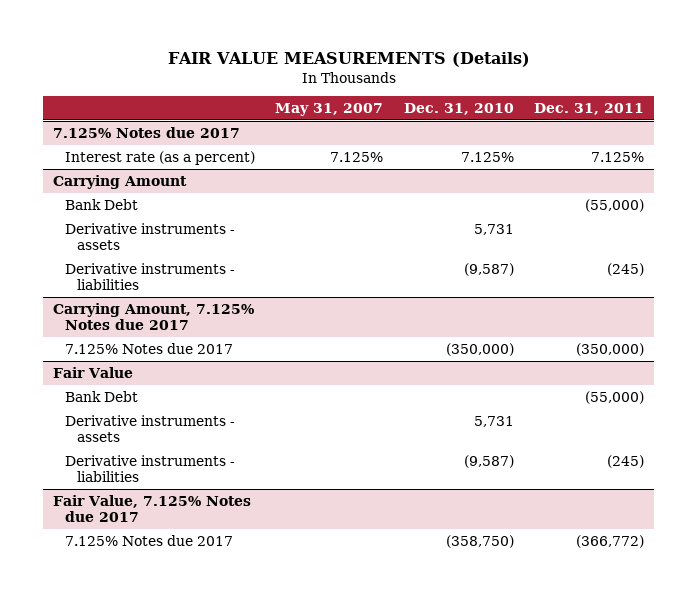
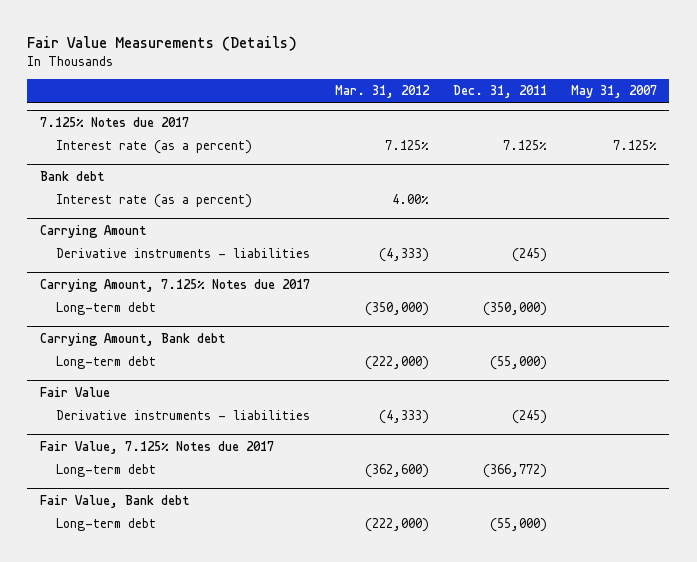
- FAIR VALUE MEASUREMENTS (Details)
+ Fair Value Measurements (Details)
- | May 31, 2007 | Dec. 31, 2010 | Dec. 31, 2011
+ | Mar. 31, 2012 | Dec. 31, 2011 | May 31, 2007
+ Bank debt
+ Interest rate (as a percent) | 4.00% | |
@ Carrying Amount
- Bank Debt | | | (55,000)
- Derivative instruments - assets | | 5,731 |
@ Carrying Amount, 7.125% Notes due 2017
- 7.125% Notes due 2017 | | (350,000) | (350,000)
+ Long-term debt | (350,000) | (350,000) |
+ Carrying Amount, Bank debt
+ Long-term debt | (222,000) | (55,000) |
@ Fair Value
- Bank Debt | | | (55,000)
- Derivative instruments - assets | | 5,731 |
@ Fair Value, 7.125% Notes due 2017
- 7.125% Notes due 2017 | | (358,750) | (366,772)
+ Long-term debt | (362,600) | (366,772) |
+ Fair Value, Bank debt
+ Long-term debt | (222,000) | (55,000) |

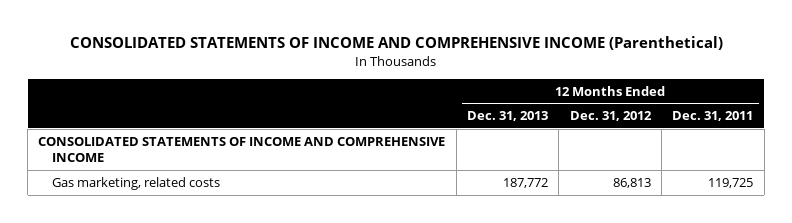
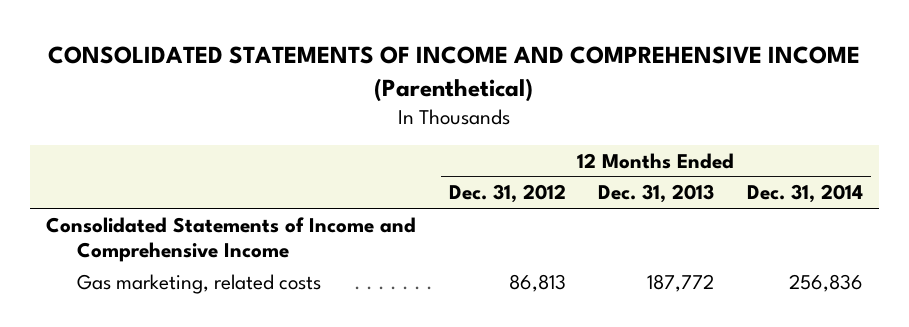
- | 12 Months Ended Dec. 31, 2013 | 12 Months Ended Dec. 31, 2012 | 12 Months Ended Dec. 31, 2011
+ | 12 Months Ended Dec. 31, 2012 | 12 Months Ended Dec. 31, 2013 | 12 Months Ended Dec. 31, 2014
- CONSOLIDATED STATEMENTS OF INCOME AND COMPREHENSIVE INCOME
+ Consolidated Statements of Income and Comprehensive Income

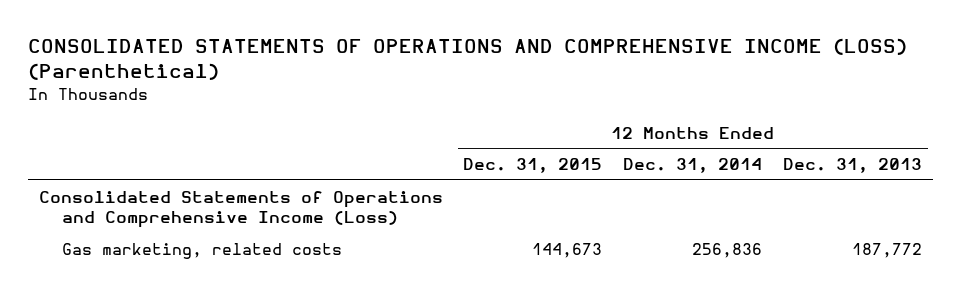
- CONSOLIDATED STATEMENTS OF INCOME AND COMPREHENSIVE INCOME (Parenthetical)
+ CONSOLIDATED STATEMENTS OF OPERATIONS AND COMPREHENSIVE INCOME (LOSS) (Parenthetical)
- | 12 Months Ended Dec. 31, 2012 | 12 Months Ended Dec. 31, 2013 | 12 Months Ended Dec. 31, 2014
+ | 12 Months Ended Dec. 31, 2015 | 12 Months Ended Dec. 31, 2014 | 12 Months Ended Dec. 31, 2013
- Consolidated Statements of Income and Comprehensive Income
+ Consolidated Statements of Operations and Comprehensive Income (Loss)

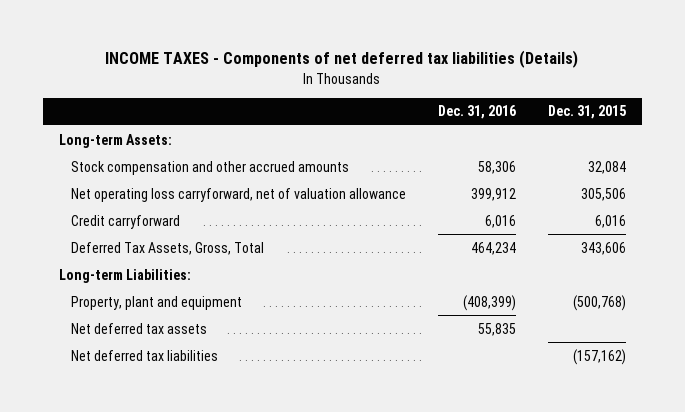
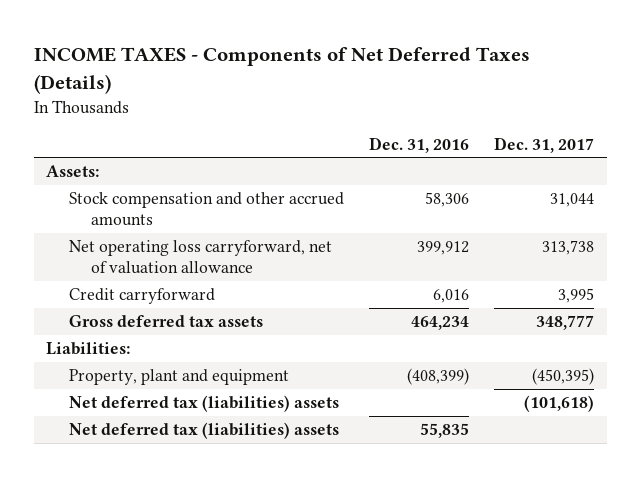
- INCOME TAXES - Components of net deferred tax liabilities (Details)
+ INCOME TAXES - Components of Net Deferred Taxes (Details)
- | Dec. 31, 2016 | Dec. 31, 2015
+ | Dec. 31, 2016 | Dec. 31, 2017
- Long-term Assets:
+ Assets:
- Deferred Tax Assets, Gross, Total | 464,234 | 343,606
- Long-term Liabilities:
+ Gross deferred tax assets | 464,234 | 348,777
+ Liabilities:
- Net deferred tax assets | 55,835 |
- Net deferred tax liabilities | | (157,162)
+ Net deferred tax (liabilities) assets | | (101,618)
+ Net deferred tax (liabilities) assets | 55,835 |

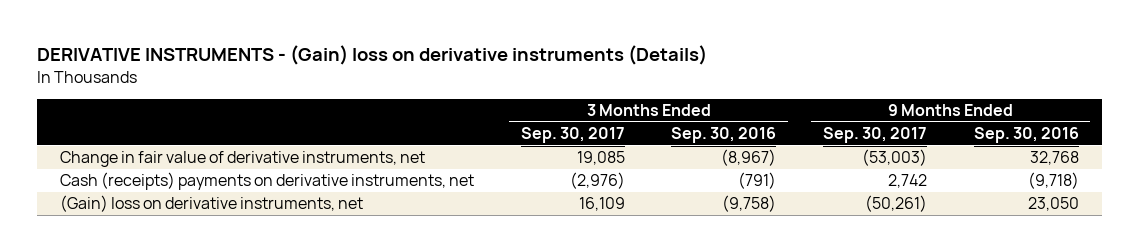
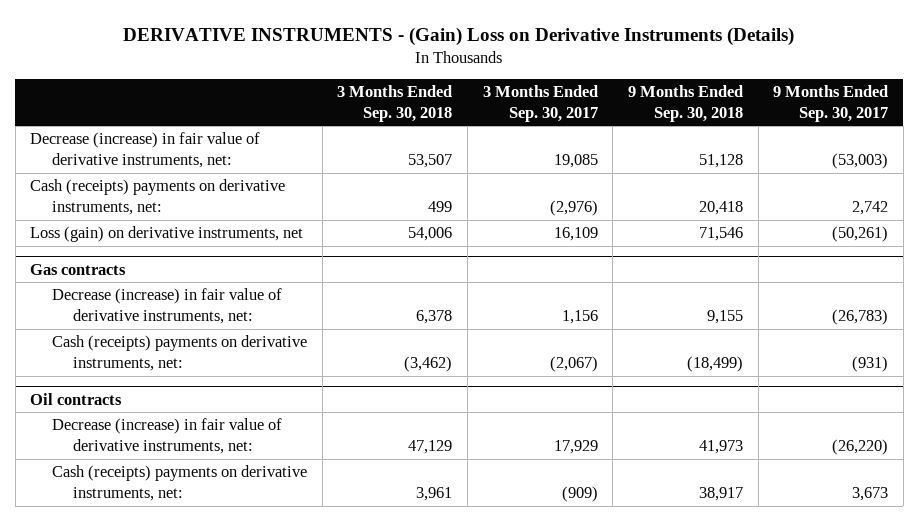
- DERIVATIVE INSTRUMENTS - (Gain) loss on derivative instruments (Details)
+ DERIVATIVE INSTRUMENTS - (Gain) Loss on Derivative Instruments (Details)
- | 3 Months Ended Sep. 30, 2017 | 3 Months Ended Sep. 30, 2016 | 9 Months Ended Sep. 30, 2017 | 9 Months Ended Sep. 30, 2016
+ | 3 Months Ended Sep. 30, 2018 | 3 Months Ended Sep. 30, 2017 | 9 Months Ended Sep. 30, 2018 | 9 Months Ended Sep. 30, 2017
- Change in fair value of derivative instruments, net | 19,085 | (8,967) | (53,003) | 32,768
- Cash (receipts) payments on derivative instruments, net | (2,976) | (791) | 2,742 | (9,718)
- (Gain) loss on derivative instruments, net | 16,109 | (9,758) | (50,261) | 23,050
+ Decrease (increase) in fair value of derivative instruments, net: | 53,507 | 19,085 | 51,128 | (53,003)
+ Cash (receipts) payments on derivative instruments, net: | 499 | (2,976) | 20,418 | 2,742
+ Loss (gain) on derivative instruments, net | 54,006 | 16,109 | 71,546 | (50,261)
+ Gas contracts
+ Decrease (increase) in fair value of derivative instruments, net: | 6,378 | 1,156 | 9,155 | (26,783)
+ Cash (receipts) payments on derivative instruments, net: | (3,462) | (2,067) | (18,499) | (931)
+ Oil contracts
+ Decrease (increase) in fair value of derivative instruments, net: | 47,129 | 17,929 | 41,973 | (26,220)
+ Cash (receipts) payments on derivative instruments, net: | 3,961 | (909) | 38,917 | 3,673

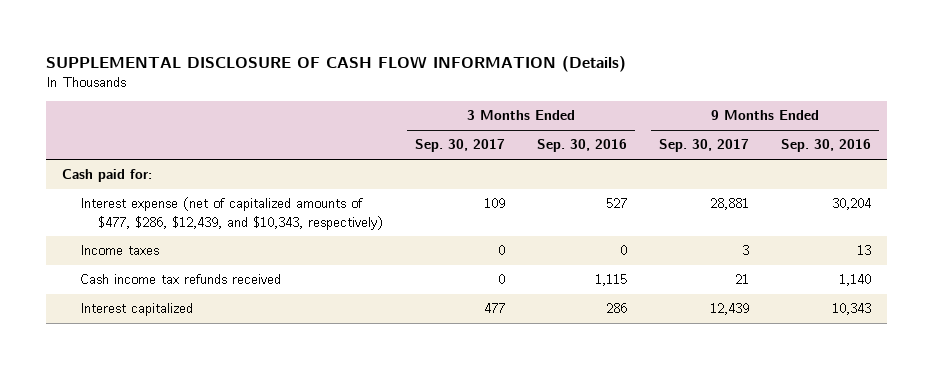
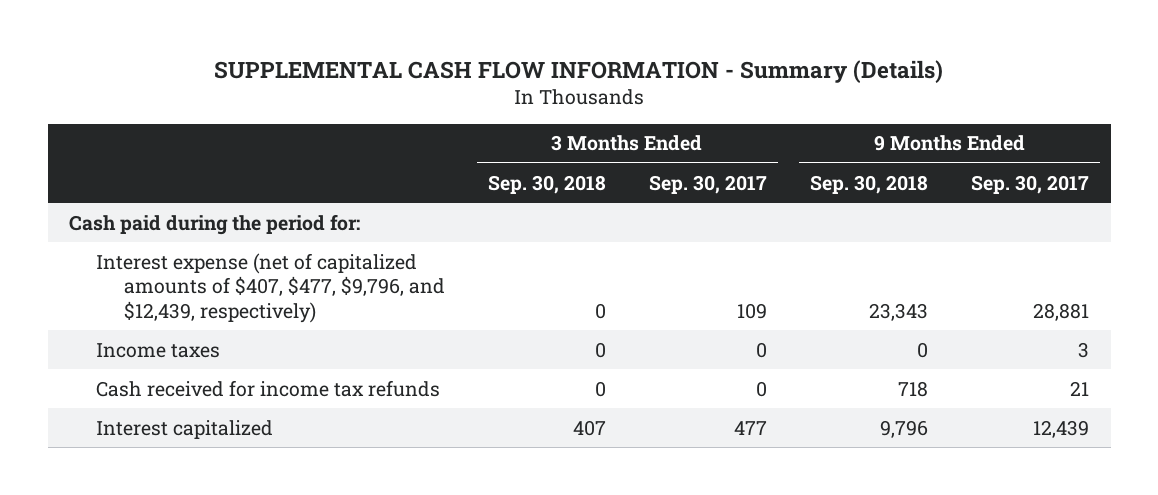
- SUPPLEMENTAL DISCLOSURE OF CASH FLOW INFORMATION (Details)
+ SUPPLEMENTAL CASH FLOW INFORMATION - Summary (Details)
- | 3 Months Ended Sep. 30, 2017 | 3 Months Ended Sep. 30, 2016 | 9 Months Ended Sep. 30, 2017 | 9 Months Ended Sep. 30, 2016
+ | 3 Months Ended Sep. 30, 2018 | 3 Months Ended Sep. 30, 2017 | 9 Months Ended Sep. 30, 2018 | 9 Months Ended Sep. 30, 2017
- Cash paid for:
- Interest expense (net of capitalized amounts of $477, $286, $12,439, and $10,343, respectively) | 109 | 527 | 28,881 | 30,204
+ Cash paid during the period for:
+ Interest expense (net of capitalized amounts of $407, $477, $9,796, and $12,439, respectively) | 0 | 109 | 23,343 | 28,881
- Cash income tax refunds received | 0 | 1,115 | 21 | 1,140
+ Cash received for income tax refunds | 0 | 0 | 718 | 21

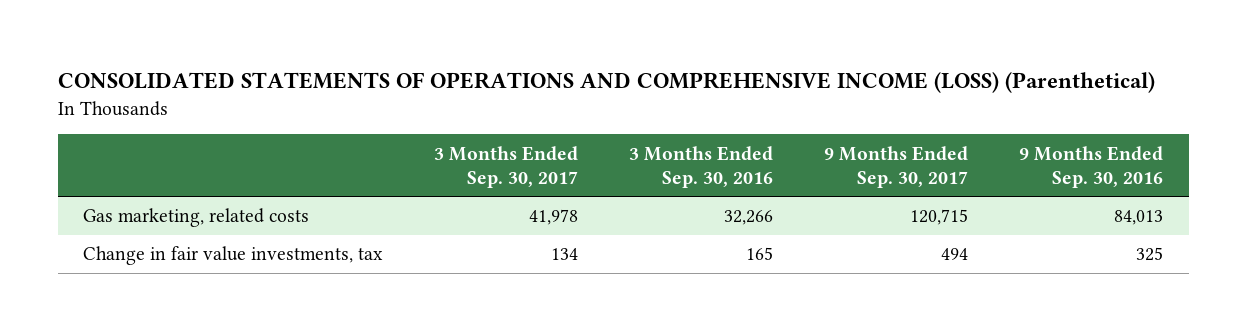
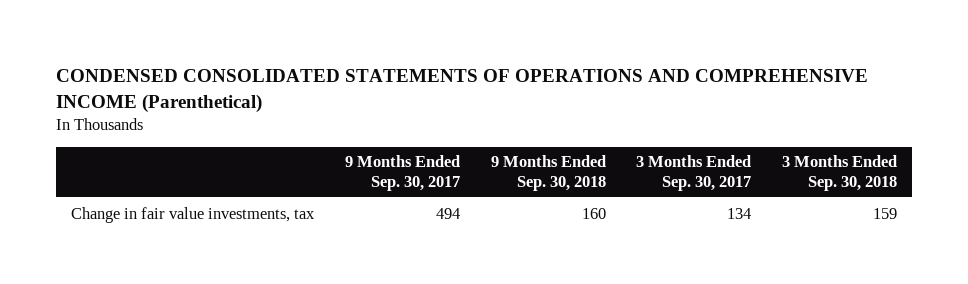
- CONSOLIDATED STATEMENTS OF OPERATIONS AND COMPREHENSIVE INCOME (LOSS) (Parenthetical)
+ CONDENSED CONSOLIDATED STATEMENTS OF OPERATIONS AND COMPREHENSIVE INCOME (Parenthetical)
- | 3 Months Ended Sep. 30, 2017 | 3 Months Ended Sep. 30, 2016 | 9 Months Ended Sep. 30, 2017 | 9 Months Ended Sep. 30, 2016
+ | 9 Months Ended Sep. 30, 2017 | 9 Months Ended Sep. 30, 2018 | 3 Months Ended Sep. 30, 2017 | 3 Months Ended Sep. 30, 2018
- Gas marketing, related costs | 41,978 | 32,266 | 120,715 | 84,013

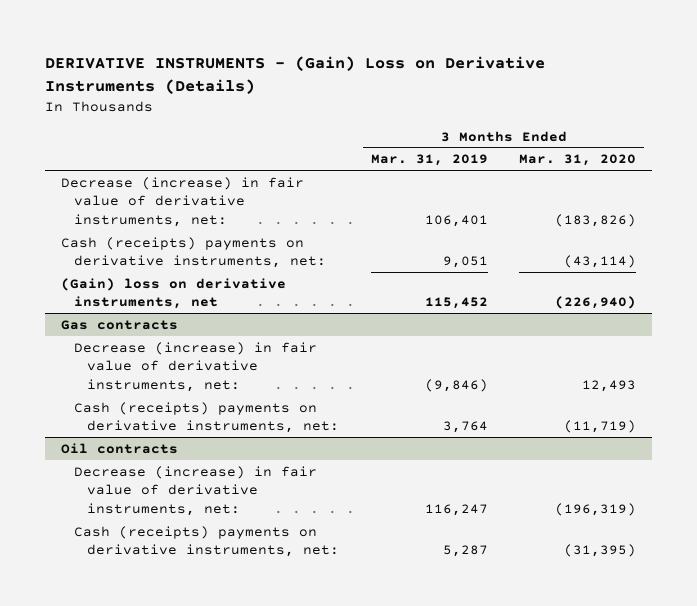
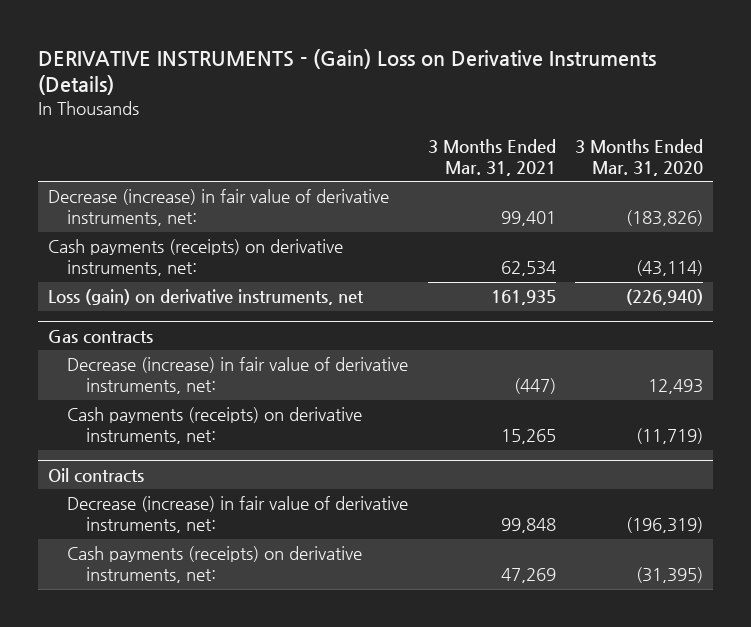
- | 3 Months Ended Mar. 31, 2019 | 3 Months Ended Mar. 31, 2020
+ | 3 Months Ended Mar. 31, 2021 | 3 Months Ended Mar. 31, 2020
- Cash (receipts) payments on derivative instruments, net: | 9,051 | (43,114)
- (Gain) loss on derivative instruments, net | 115,452 | (226,940)
+ Cash payments (receipts) on derivative instruments, net: | 62,534 | (43,114)
+ Loss (gain) on derivative instruments, net | 161,935 | (226,940)
@ Gas contracts
- Cash (receipts) payments on derivative instruments, net: | 3,764 | (11,719)
+ Cash payments (receipts) on derivative instruments, net: | 15,265 | (11,719)
@ Oil contracts
- Cash (receipts) payments on derivative instruments, net: | 5,287 | (31,395)
+ Cash payments (receipts) on derivative instruments, net: | 47,269 | (31,395)

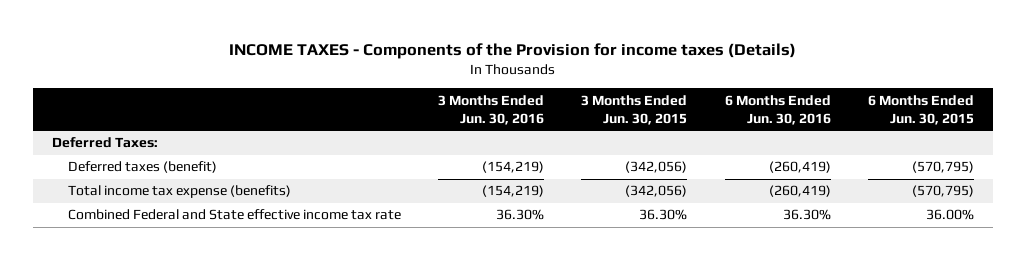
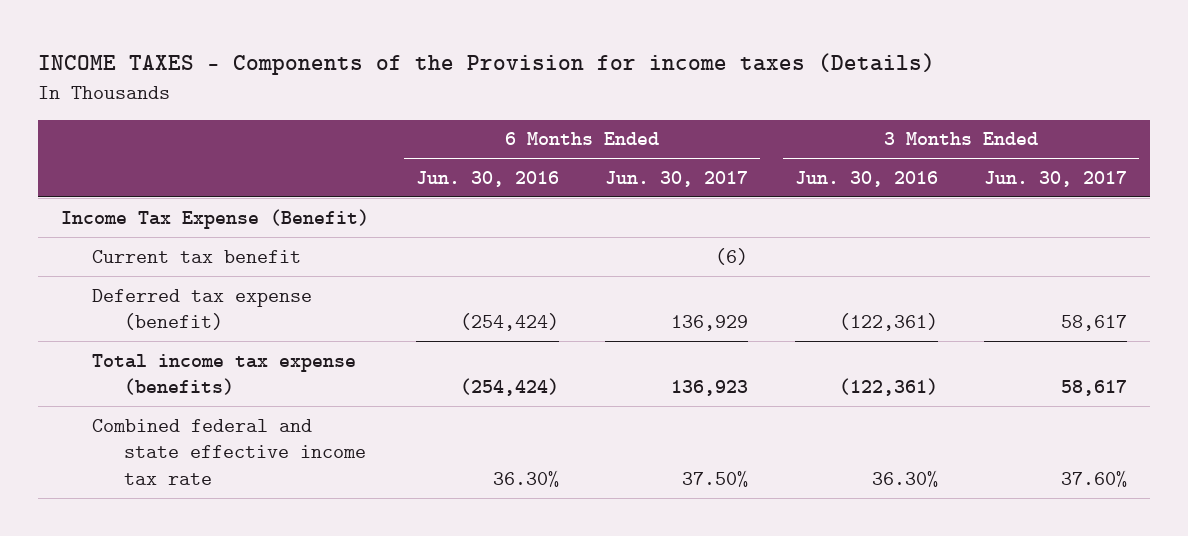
- | 3 Months Ended Jun. 30, 2016 | 3 Months Ended Jun. 30, 2015 | 6 Months Ended Jun. 30, 2016 | 6 Months Ended Jun. 30, 2015
+ | 6 Months Ended Jun. 30, 2016 | 6 Months Ended Jun. 30, 2017 | 3 Months Ended Jun. 30, 2016 | 3 Months Ended Jun. 30, 2017
- Deferred Taxes:
- Deferred taxes (benefit) | (154,219) | (342,056) | (260,419) | (570,795)
- Total income tax expense (benefits) | (154,219) | (342,056) | (260,419) | (570,795)
- Combined Federal and State effective income tax rate | 36.30% | 36.30% | 36.30% | 36.00%
+ Income Tax Expense (Benefit)
+ Current tax benefit | | (6) | |
+ Deferred tax expense (benefit) | (254,424) | 136,929 | (122,361) | 58,617
+ Total income tax expense (benefits) | (254,424) | 136,923 | (122,361) | 58,617
+ Combined federal and state effective income tax rate | 36.30% | 37.50% | 36.30% | 37.60%

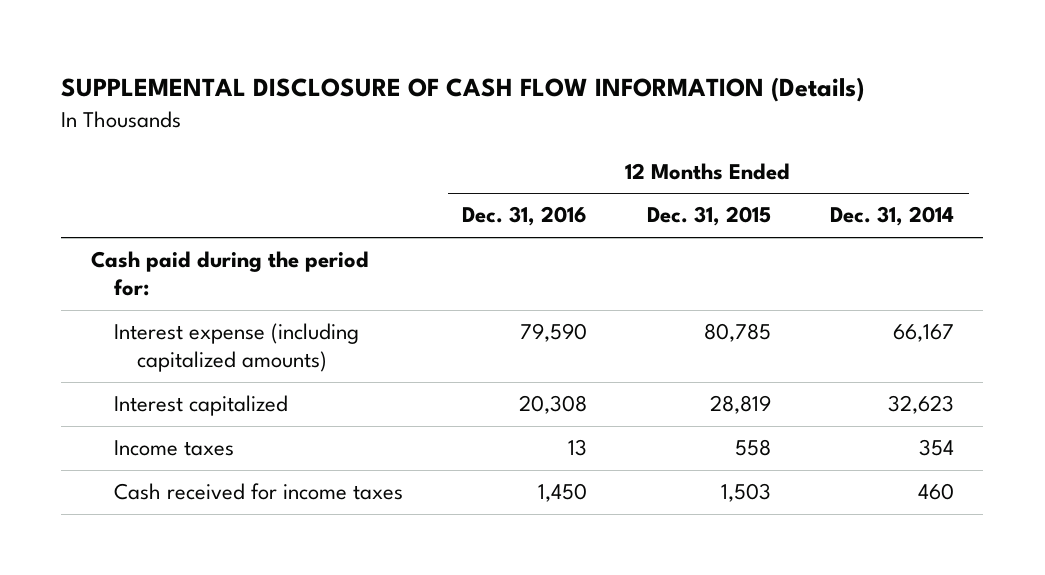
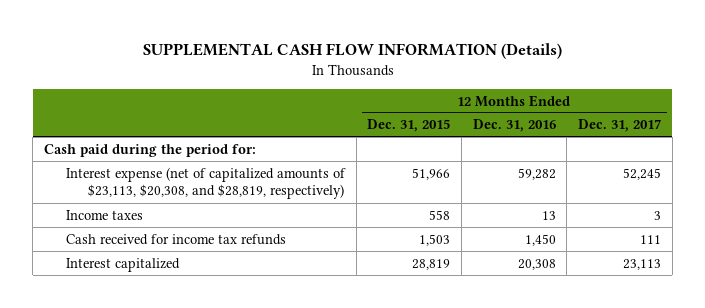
- SUPPLEMENTAL DISCLOSURE OF CASH FLOW INFORMATION (Details)
+ SUPPLEMENTAL CASH FLOW INFORMATION (Details)
- | 12 Months Ended Dec. 31, 2016 | 12 Months Ended Dec. 31, 2015 | 12 Months Ended Dec. 31, 2014
+ | 12 Months Ended Dec. 31, 2015 | 12 Months Ended Dec. 31, 2016 | 12 Months Ended Dec. 31, 2017
- Interest expense (including capitalized amounts) | 79,590 | 80,785 | 66,167
+ Interest expense (net of capitalized amounts of $23,113, $20,308, and $28,819, respectively) | 51,966 | 59,282 | 52,245
- Cash received for income taxes | 1,450 | 1,503 | 460
+ Cash received for income tax refunds | 1,503 | 1,450 | 111
moved down: Interest capitalized | 28,819 | 20,308 | 23,113

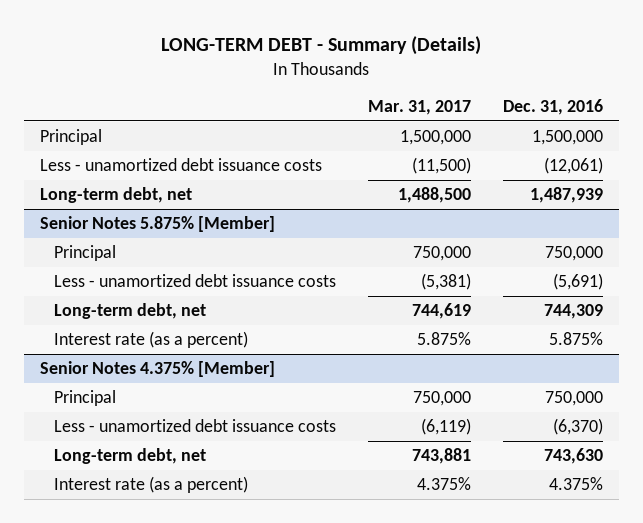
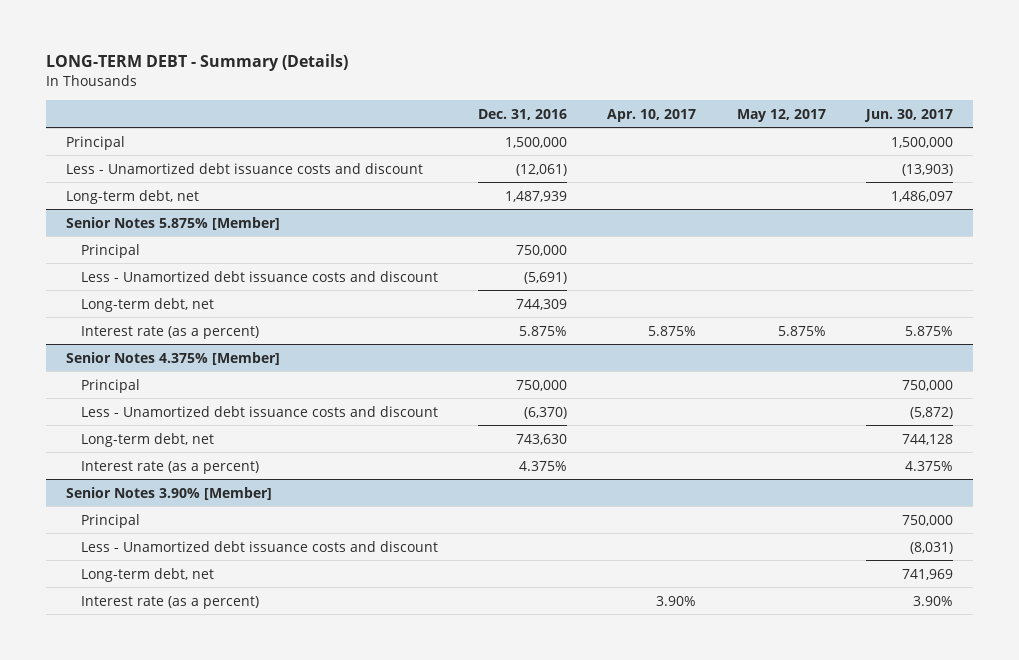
- | Mar. 31, 2017 | Dec. 31, 2016
+ | Dec. 31, 2016 | Apr. 10, 2017 | May 12, 2017 | Jun. 30, 2017
- Less - unamortized debt issuance costs | (11,500) | (12,061)
+ Less - Unamortized debt issuance costs and discount | (12,061) | | | (13,903)
@ Senior Notes 5.875% [Member]
- Less - unamortized debt issuance costs | (5,381) | (5,691)
+ Less - Unamortized debt issuance costs and discount | (5,691) | | |
@ Senior Notes 4.375% [Member]
- Less - unamortized debt issuance costs | (6,119) | (6,370)
+ Less - Unamortized debt issuance costs and discount | (6,370) | | | (5,872)
+ Senior Notes 3.90% [Member]
+ Principal | | | | 750,000
+ Less - Unamortized debt issuance costs and discount | | | | (8,031)
+ Long-term debt, net | | | | 741,969
+ Interest rate (as a percent) | | 3.90% | | 3.90%

